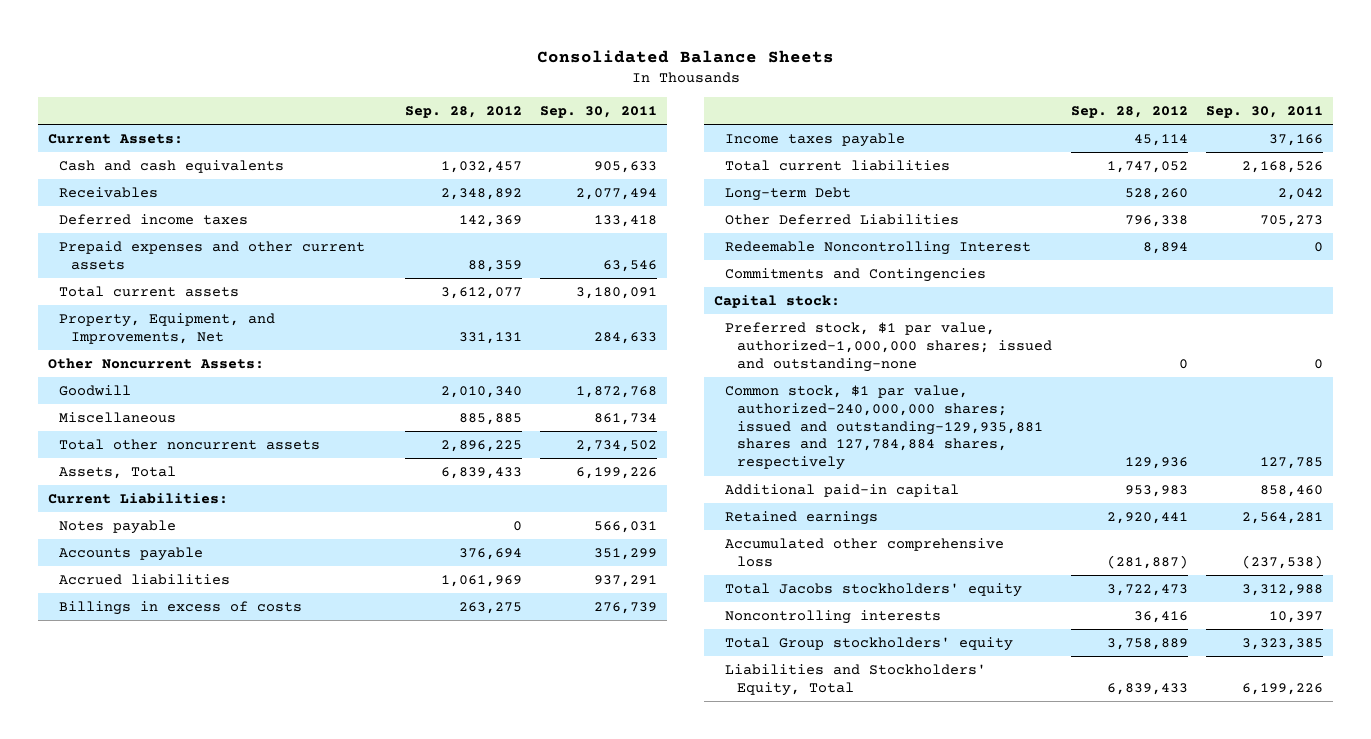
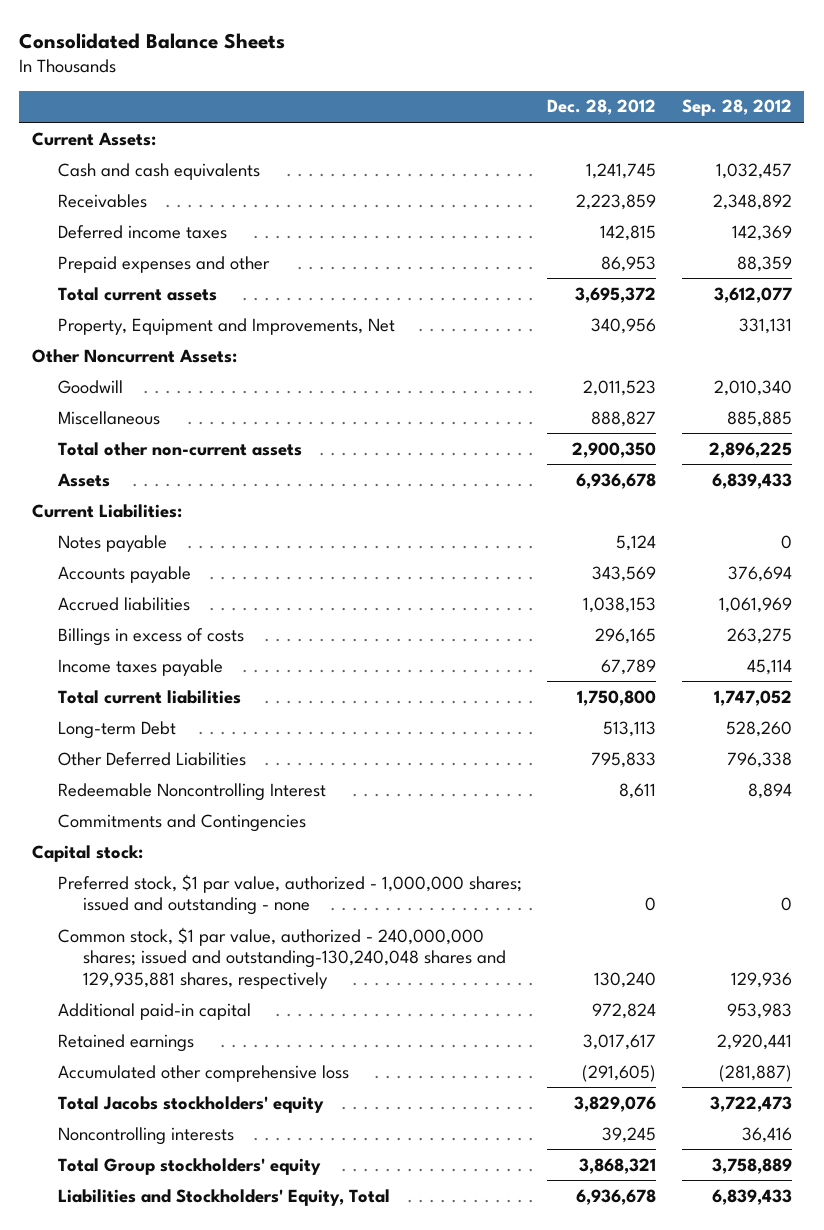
- | Sep. 28, 2012 | Sep. 30, 2011
+ | Dec. 28, 2012 | Sep. 28, 2012
- Prepaid expenses and other current assets | 88,359 | 63,546
+ Prepaid expenses and other | 86,953 | 88,359
- Property, Equipment, and Improvements, Net | 331,131 | 284,633
+ Property, Equipment and Improvements, Net | 340,956 | 331,131
- Total other noncurrent assets | 2,896,225 | 2,734,502
- Assets, Total | 6,839,433 | 6,199,226
+ Total other non-current assets | 2,900,350 | 2,896,225
+ Assets | 6,936,678 | 6,839,433
- Preferred stock, $1 par value, authorized-1,000,000 shares; issued and outstanding-none | 0 | 0
- Common stock, $1 par value, authorized-240,000,000 shares; issued and outstanding-129,935,881 shares and 127,784,884 shares, respectively | 129,936 | 127,785
+ Preferred stock, $1 par value, authorized - 1,000,000 shares; issued and outstanding - none | 0 | 0
+ Common stock, $1 par value, authorized - 240,000,000 shares; issued and outstanding-130,240,048 shares and 129,935,881 shares, respectively | 130,240 | 129,936

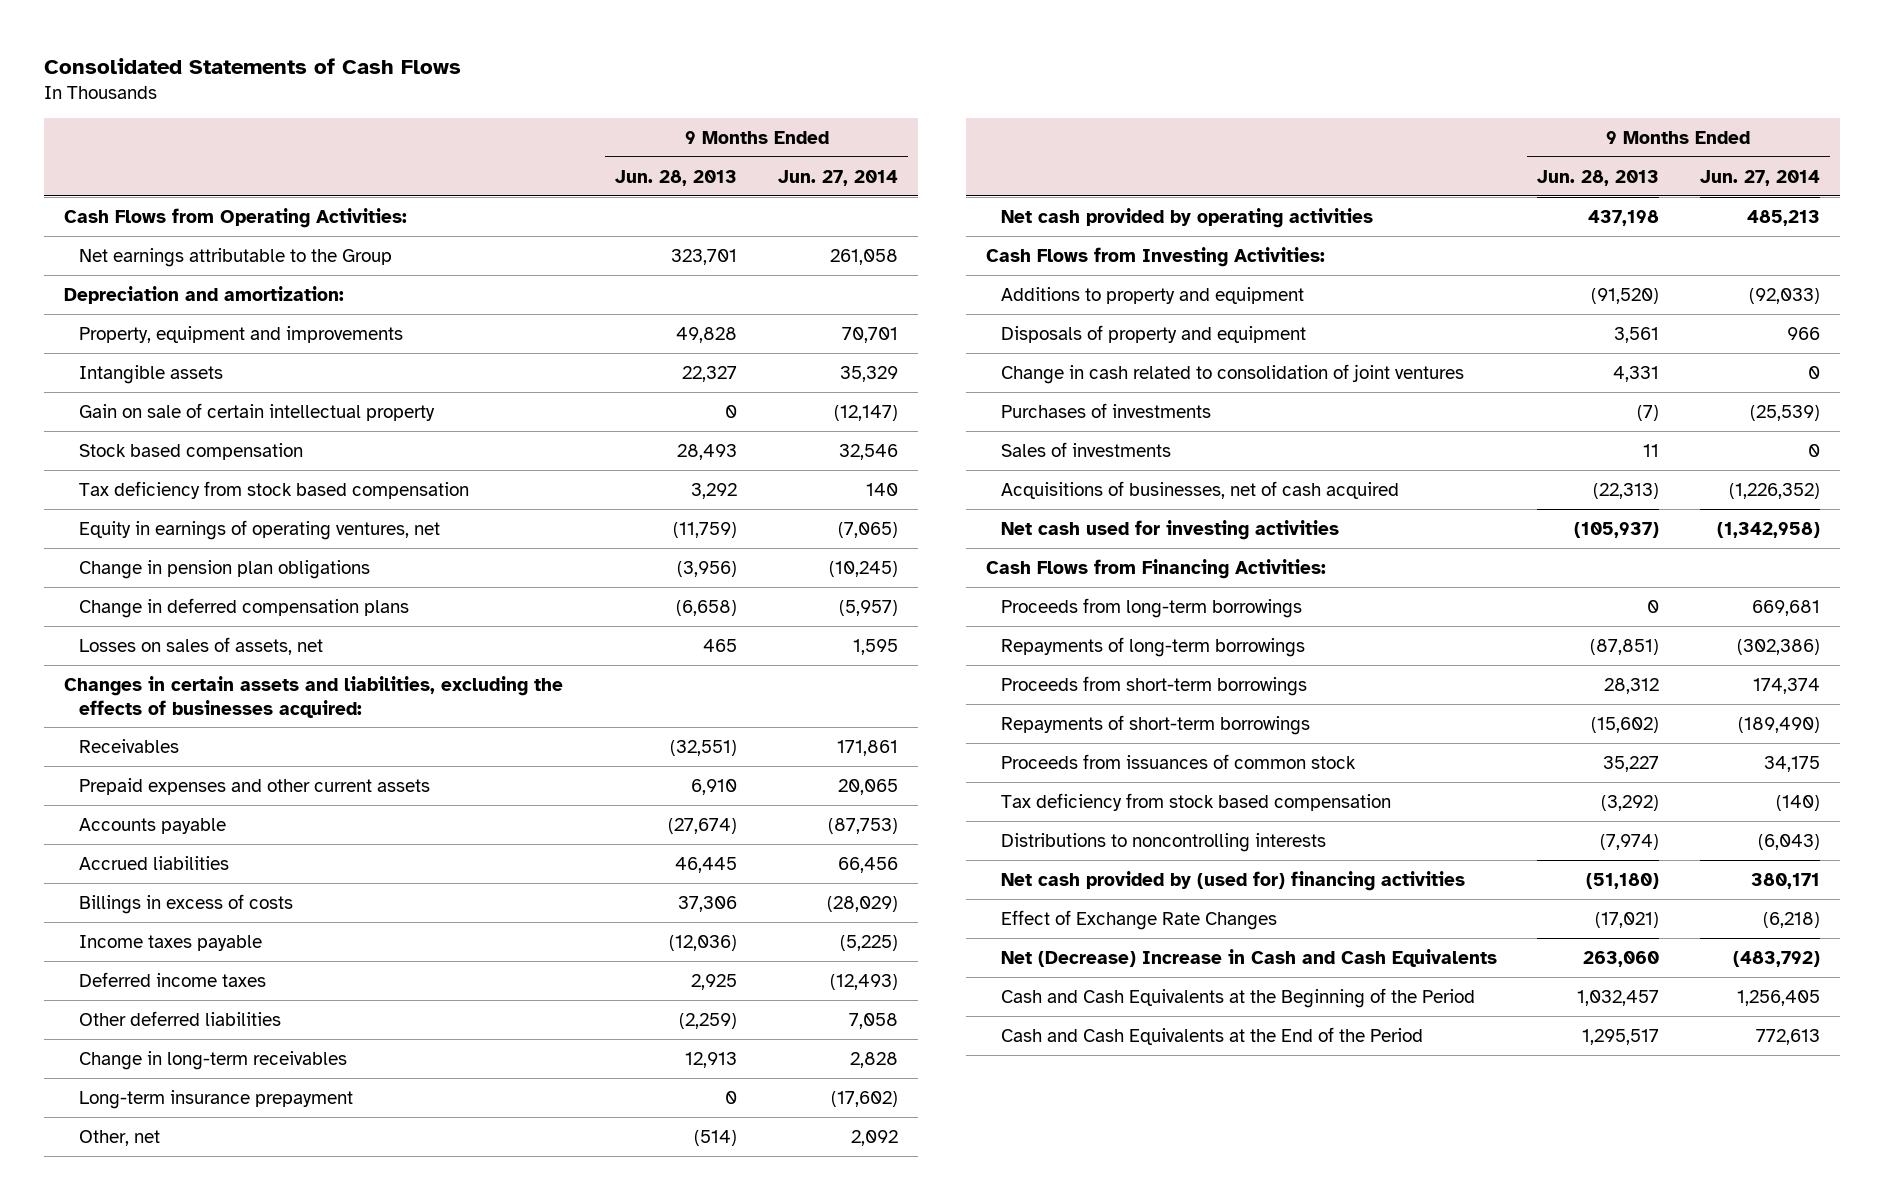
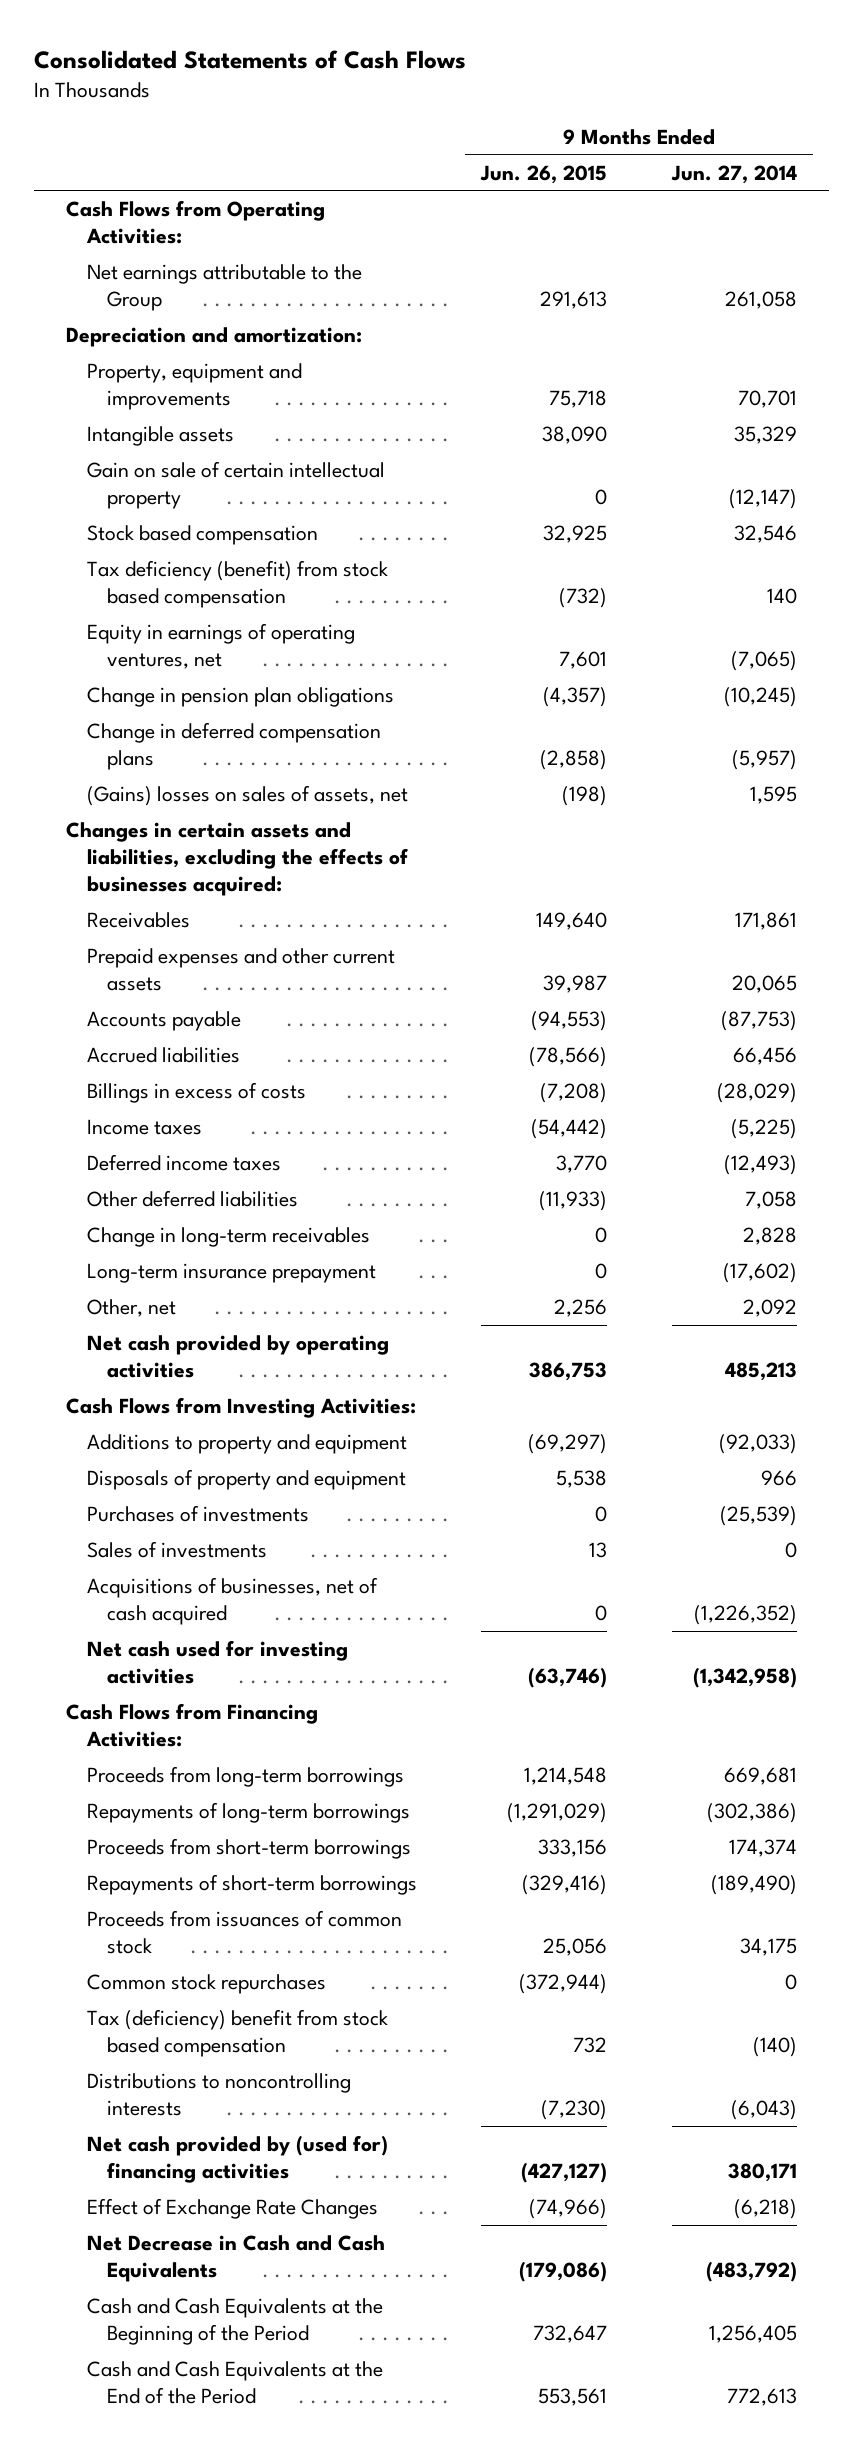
- | 9 Months Ended Jun. 28, 2013 | 9 Months Ended Jun. 27, 2014
+ | 9 Months Ended Jun. 26, 2015 | 9 Months Ended Jun. 27, 2014
- Tax deficiency from stock based compensation | 3,292 | 140
+ Tax deficiency (benefit) from stock based compensation | (732) | 140
- Losses on sales of assets, net | 465 | 1,595
+ (Gains) losses on sales of assets, net | (198) | 1,595
- Income taxes payable | (12,036) | (5,225)
+ Income taxes | (54,442) | (5,225)
- Change in cash related to consolidation of joint ventures | 4,331 | 0
- Tax deficiency from stock based compensation | (3,292) | (140)
+ Common stock repurchases | (372,944) | 0
+ Tax (deficiency) benefit from stock based compensation | 732 | (140)
- Net (Decrease) Increase in Cash and Cash Equivalents | 263,060 | (483,792)
+ Net Decrease in Cash and Cash Equivalents | (179,086) | (483,792)

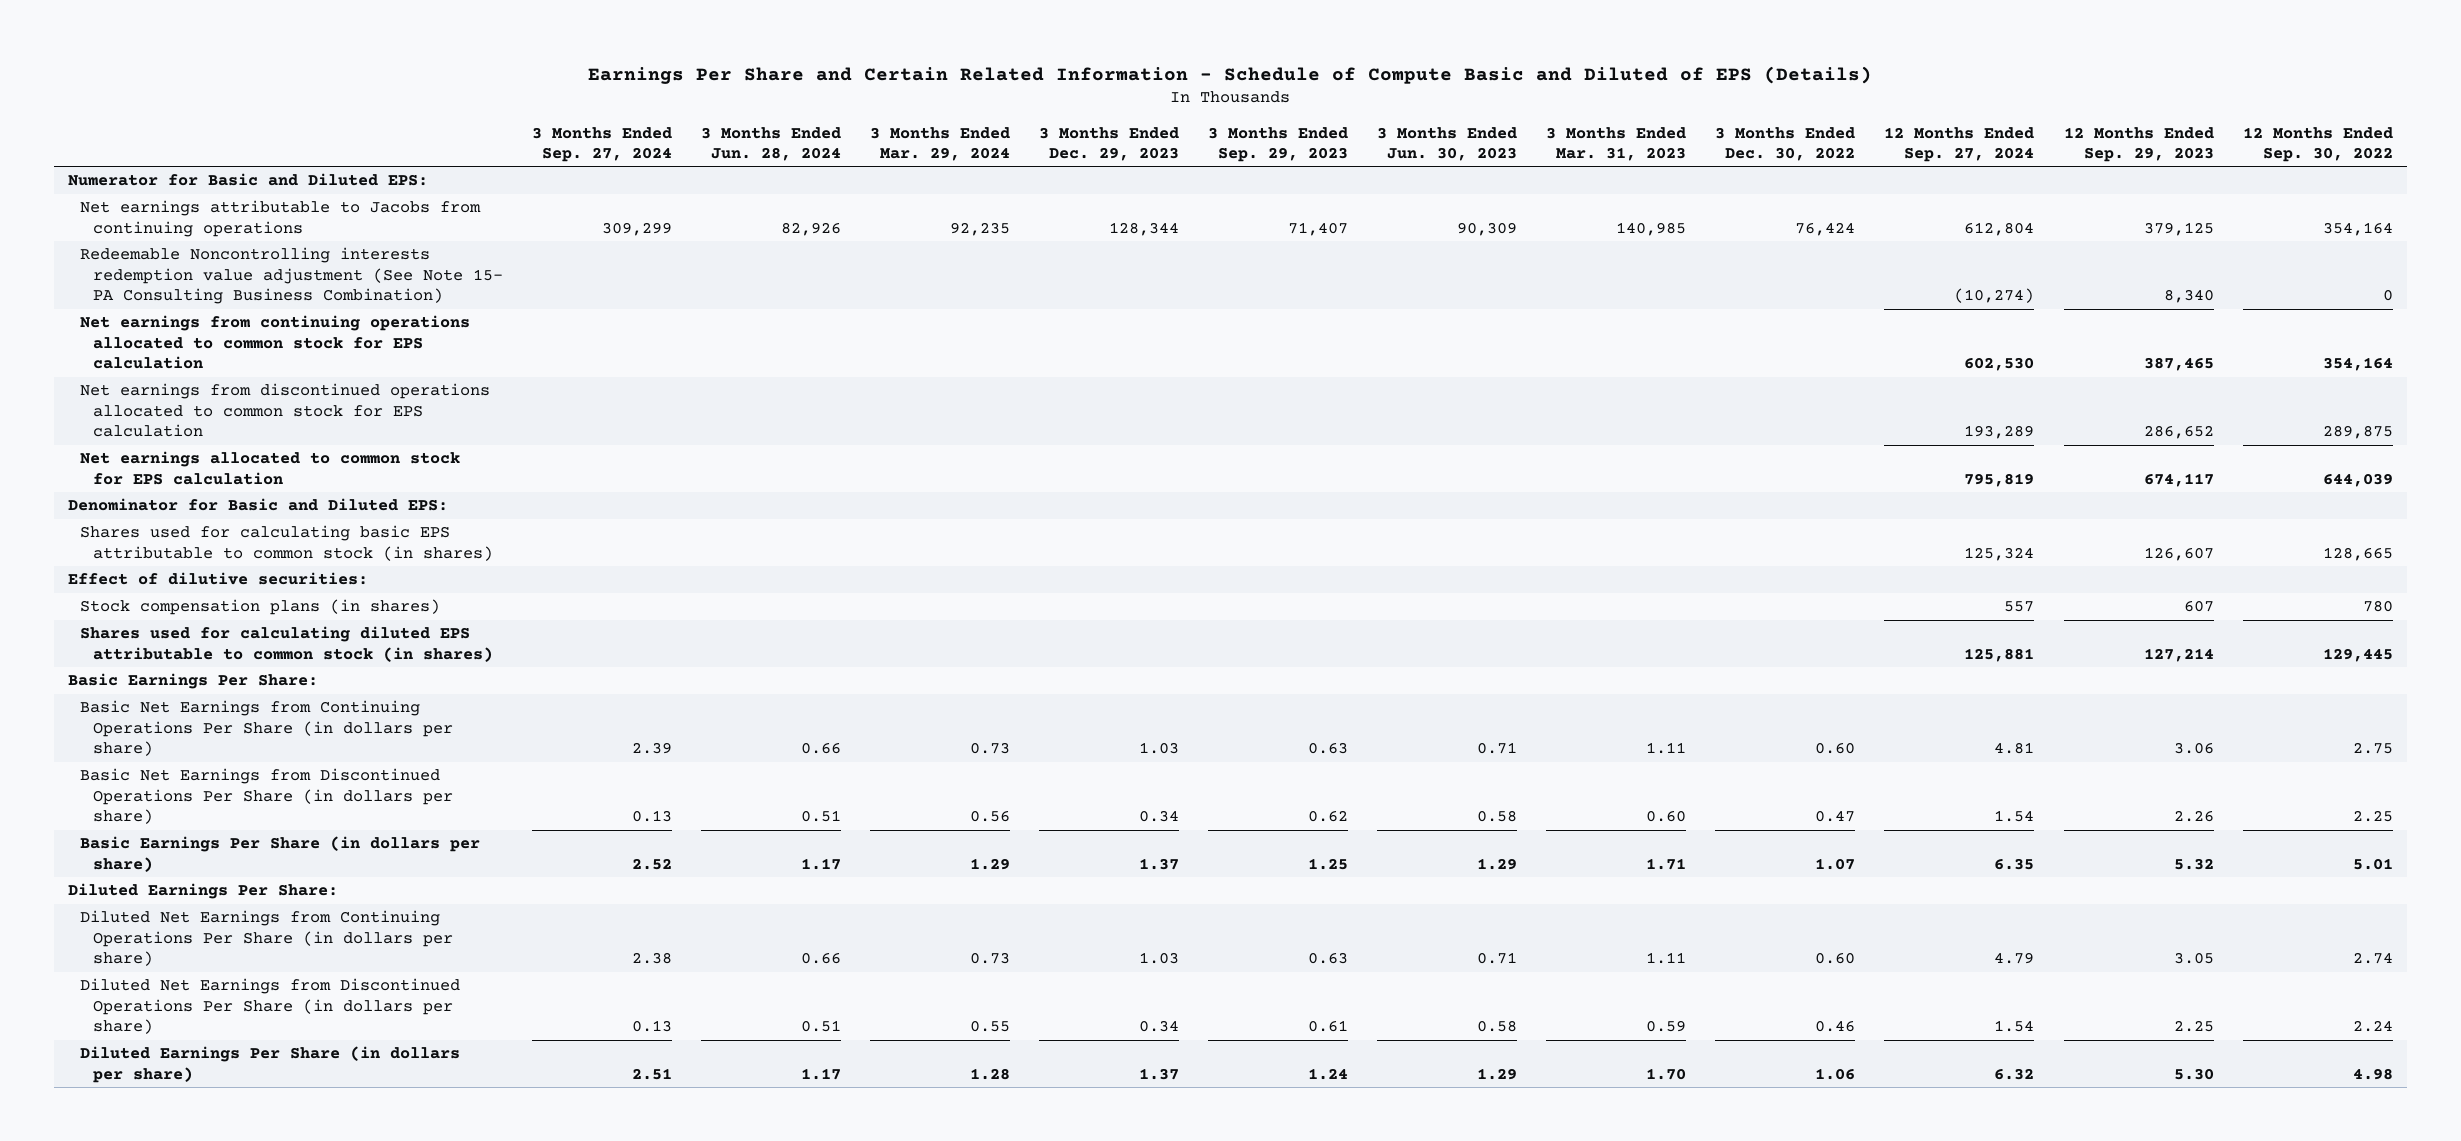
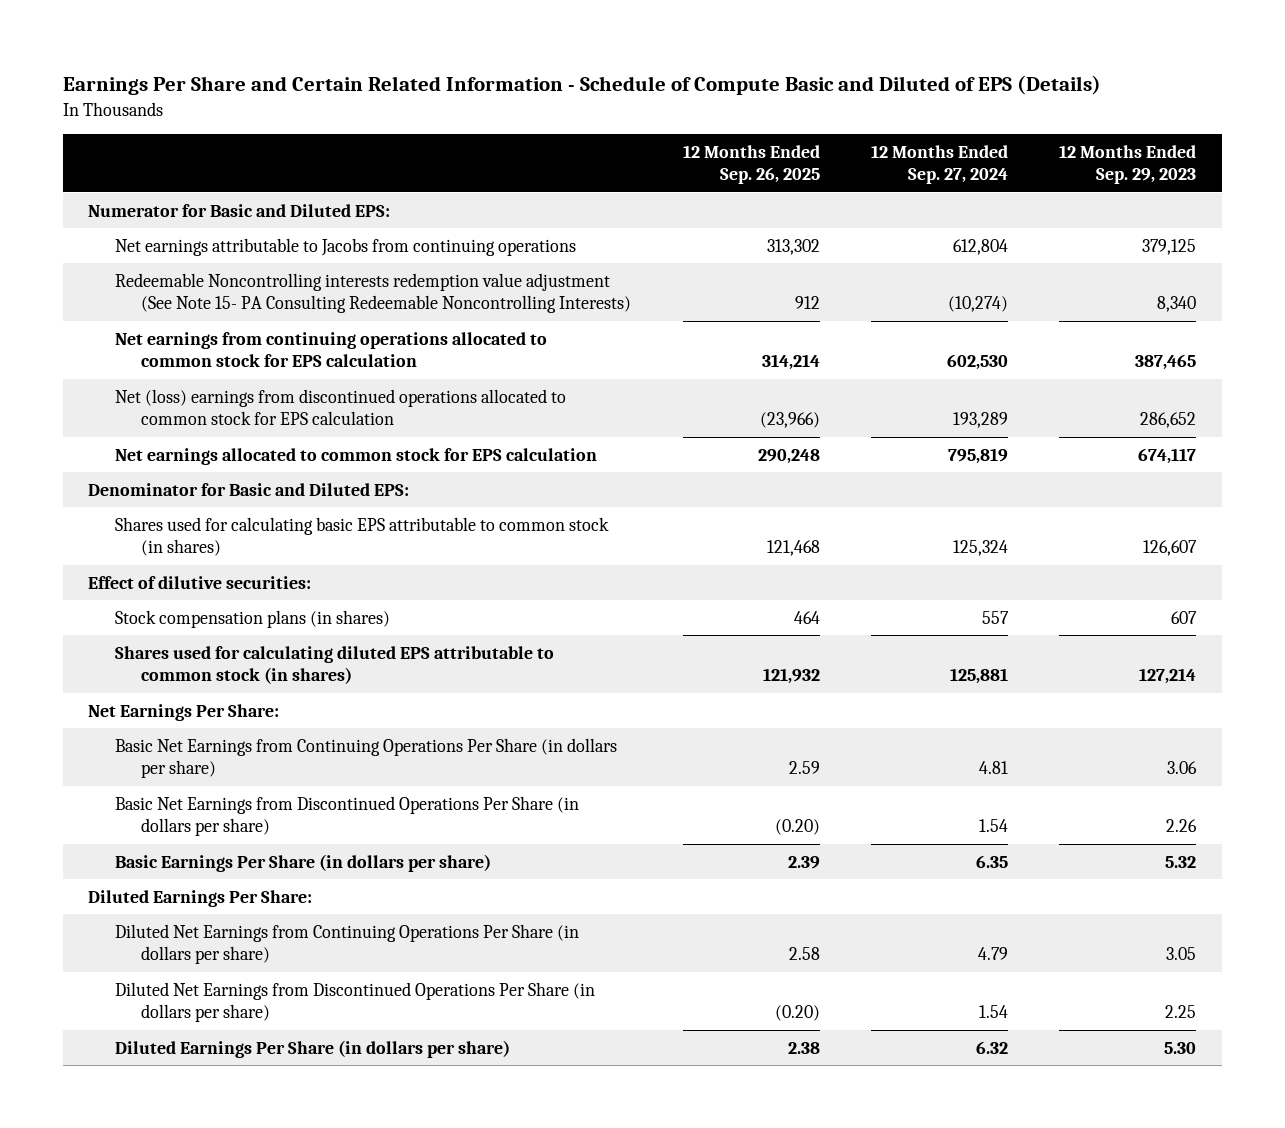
- | 3 Months Ended Sep. 27, 2024 | 3 Months Ended Jun. 28, 2024 | 3 Months Ended Mar. 29, 2024 | 3 Months Ended Dec. 29, 2023 | 3 Months Ended Sep. 29, 2023 | 3 Months Ended Jun. 30, 2023 | 3 Months Ended Mar. 31, 2023 | 3 Months Ended Dec. 30, 2022 | 12 Months Ended Sep. 27, 2024 | 12 Months Ended Sep. 29, 2023 | 12 Months Ended Sep. 30, 2022
+ | 12 Months Ended Sep. 26, 2025 | 12 Months Ended Sep. 27, 2024 | 12 Months Ended Sep. 29, 2023
- Redeemable Noncontrolling interests redemption value adjustment (See Note 15- PA Consulting Business Combination) | | | | | | | | | (10,274) | 8,340 | 0
+ Redeemable Noncontrolling interests redemption value adjustment (See Note 15- PA Consulting Redeemable Noncontrolling Interests) | 912 | (10,274) | 8,340
- Net earnings from discontinued operations allocated to common stock for EPS calculation | | | | | | | | | 193,289 | 286,652 | 289,875
+ Net (loss) earnings from discontinued operations allocated to common stock for EPS calculation | (23,966) | 193,289 | 286,652
- Basic Earnings Per Share:
+ Net Earnings Per Share:

